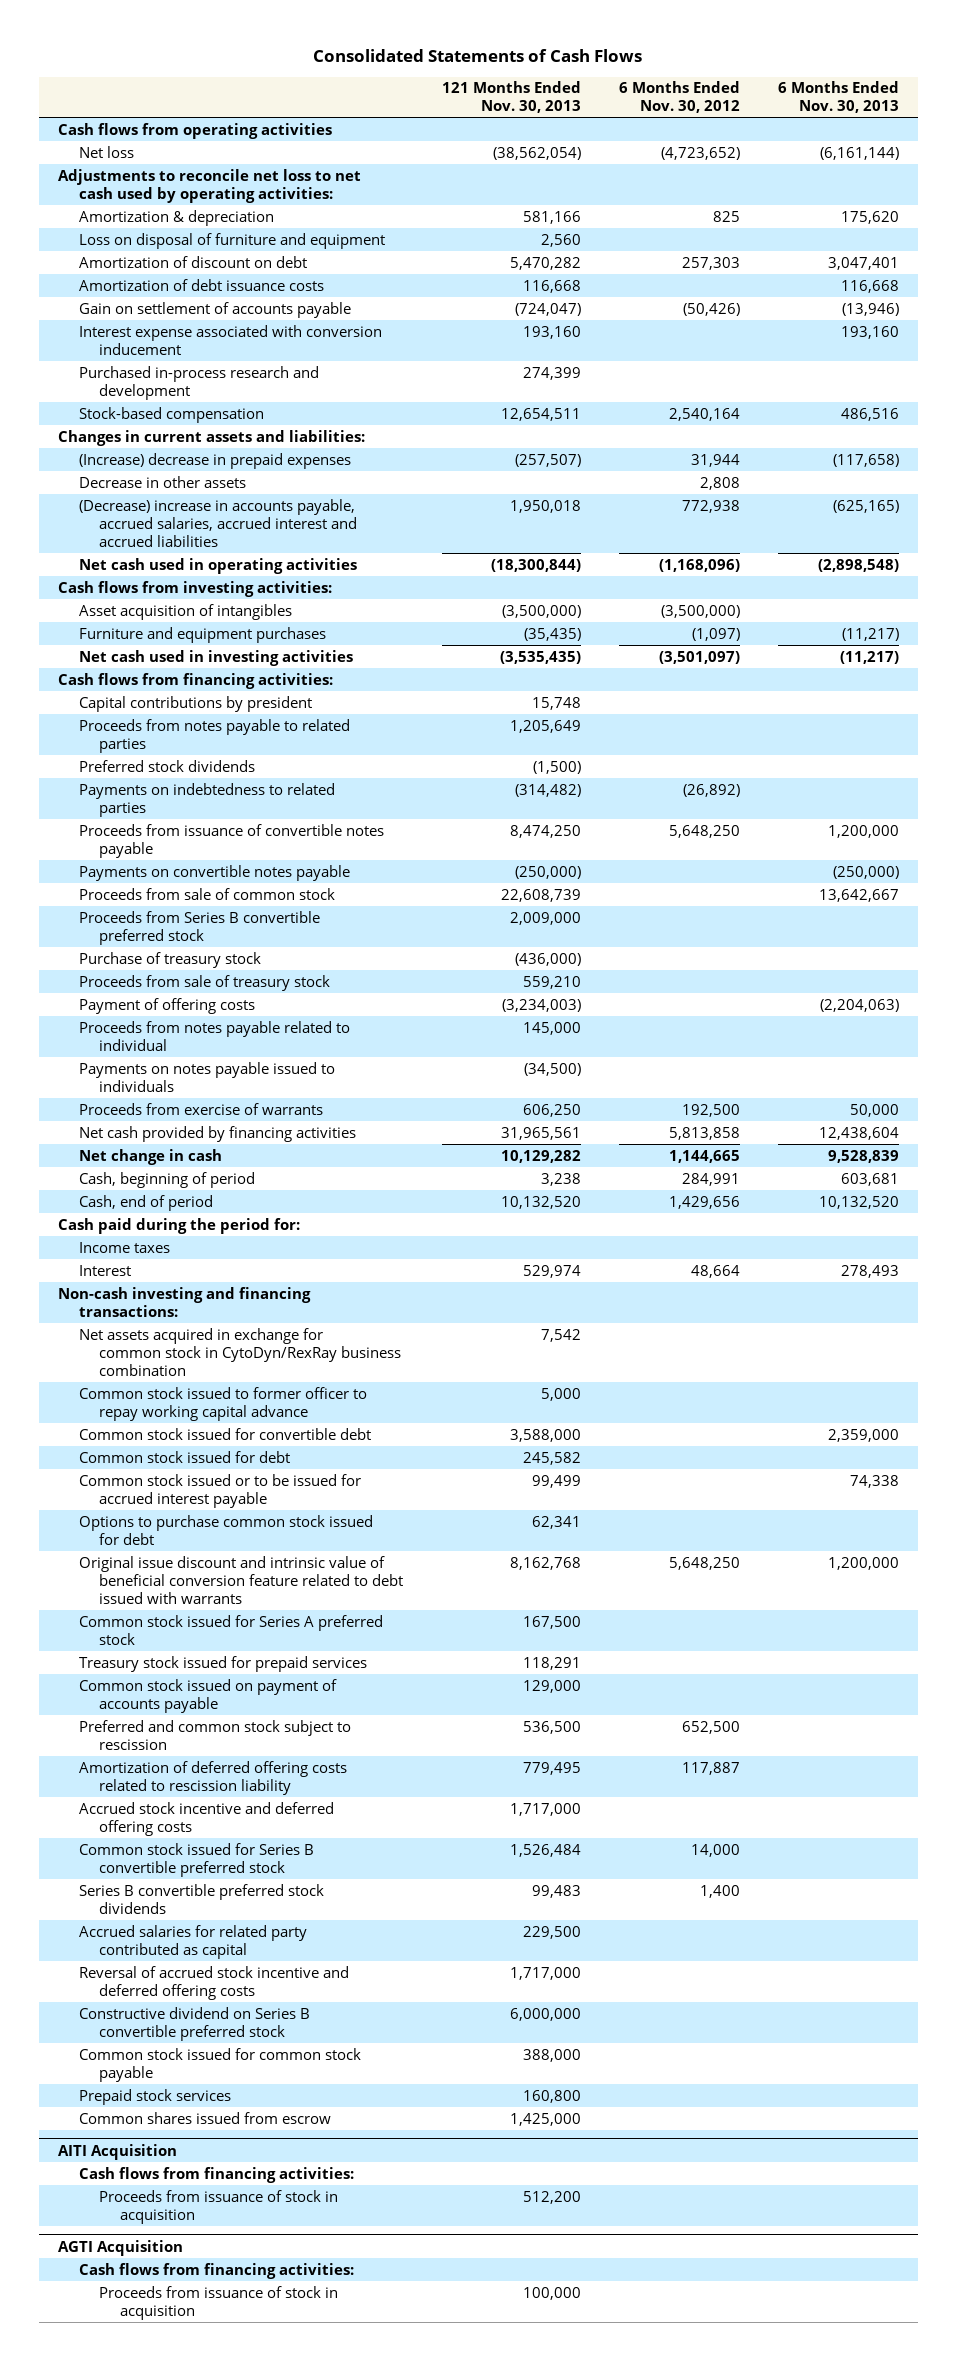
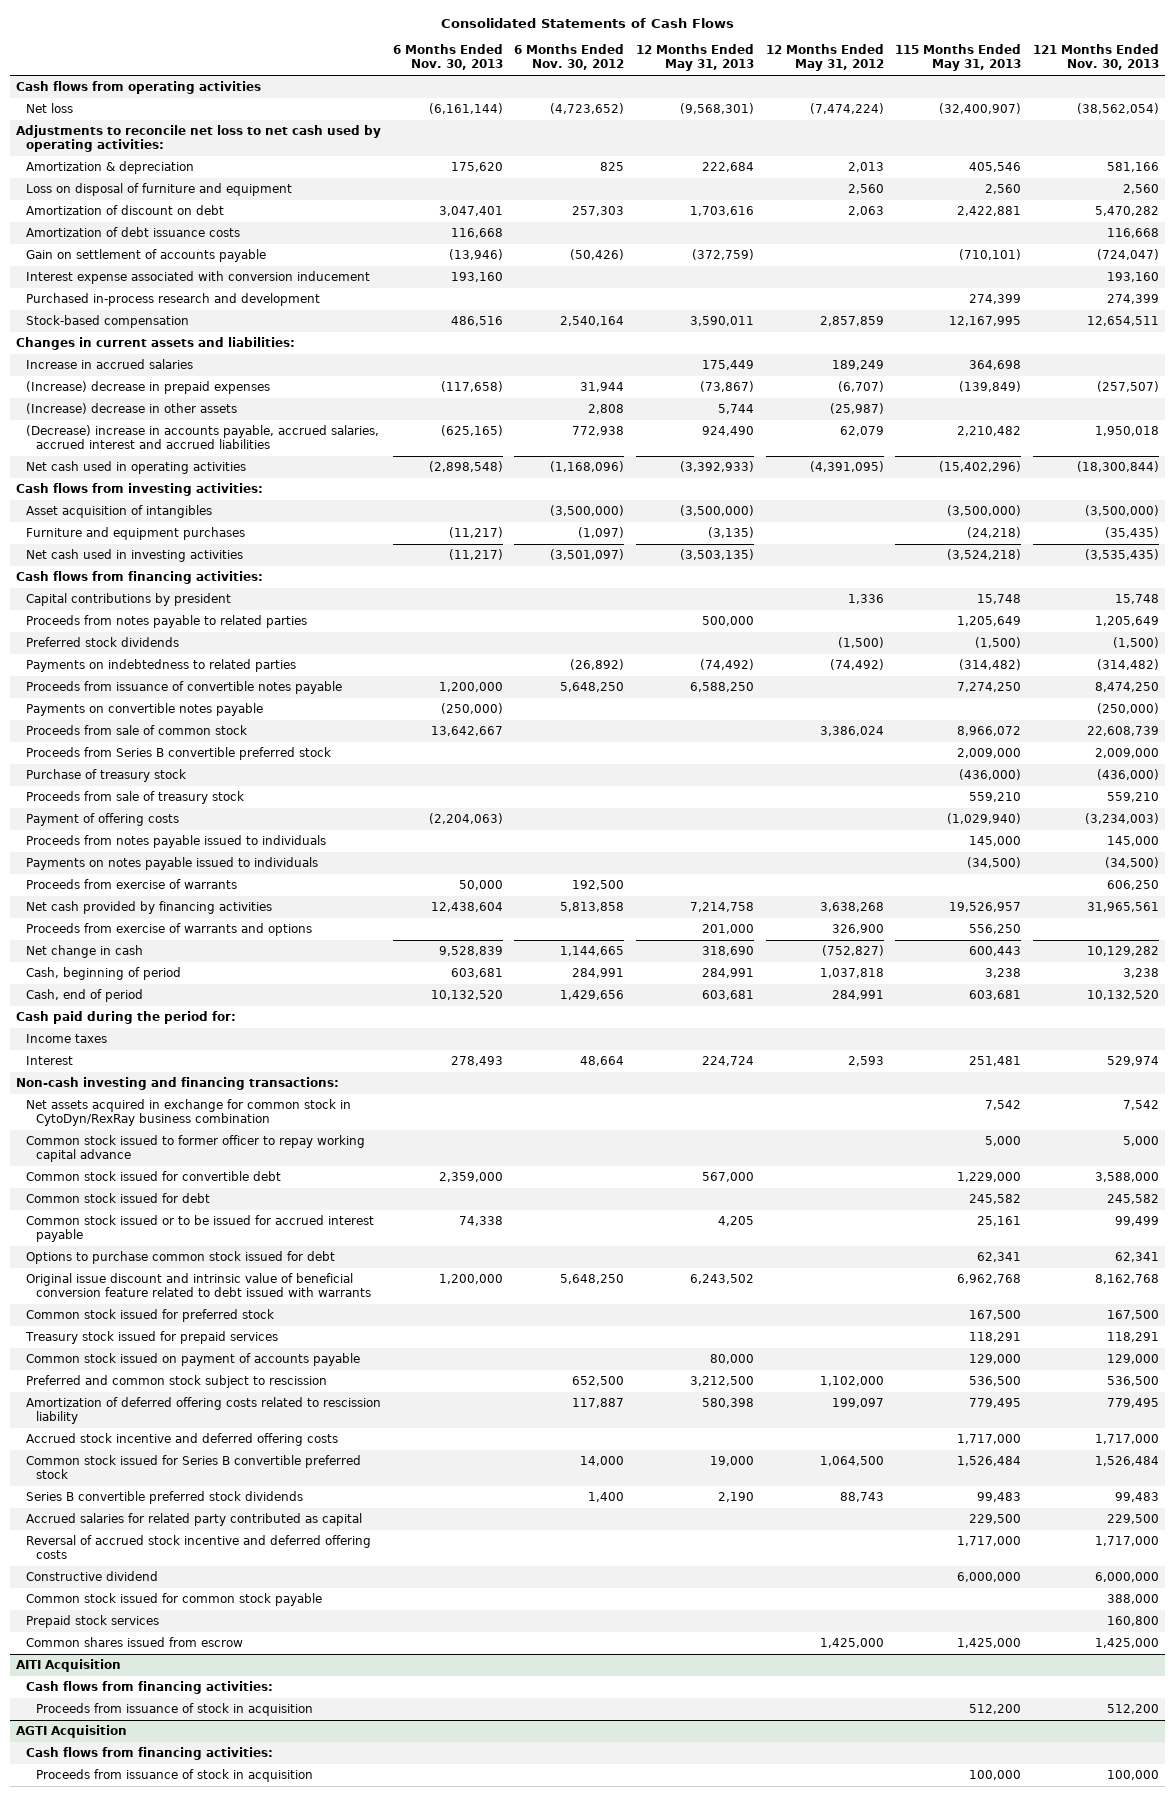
- | 121 Months Ended Nov. 30, 2013 | 6 Months Ended Nov. 30, 2012 | 6 Months Ended Nov. 30, 2013
+ | 6 Months Ended Nov. 30, 2013 | 6 Months Ended Nov. 30, 2012 | 12 Months Ended May 31, 2013 | 12 Months Ended May 31, 2012 | 115 Months Ended May 31, 2013 | 121 Months Ended Nov. 30, 2013
+ Increase in accrued salaries | | | 175,449 | 189,249 | 364,698 |
- Decrease in other assets | | 2,808 |
+ (Increase) decrease in other assets | | 2,808 | 5,744 | (25,987) | |
- Proceeds from notes payable related to individual | 145,000 | |
+ Proceeds from notes payable issued to individuals | | | | | 145,000 | 145,000
+ Proceeds from exercise of warrants and options | | | 201,000 | 326,900 | 556,250 |
- Common stock issued for Series A preferred stock | 167,500 | |
+ Common stock issued for preferred stock | | | | | 167,500 | 167,500
- Constructive dividend on Series B convertible preferred stock | 6,000,000 | |
+ Constructive dividend | | | | | 6,000,000 | 6,000,000

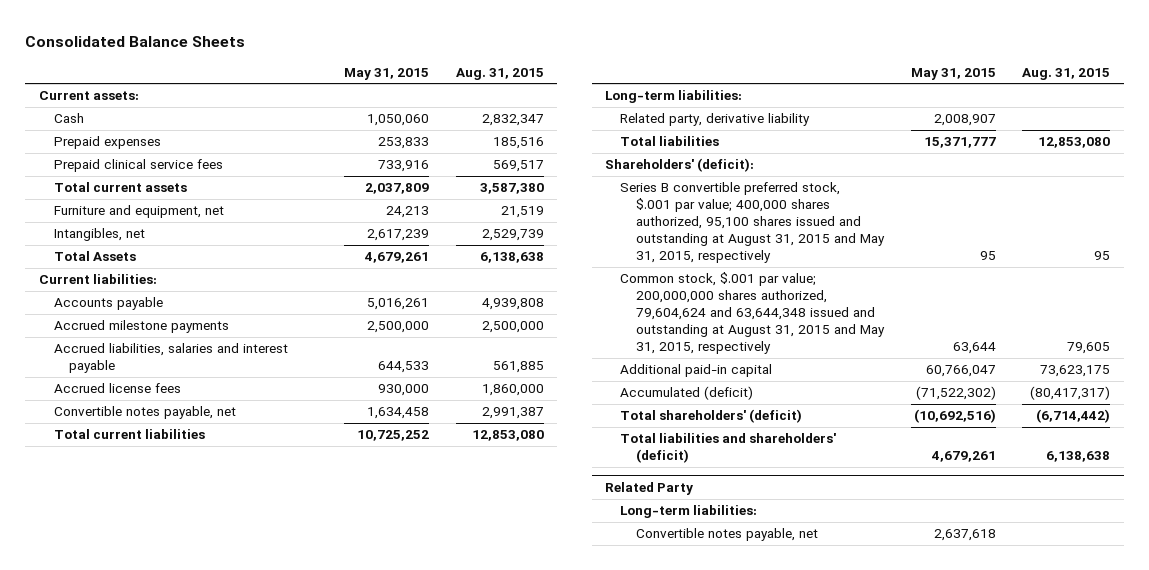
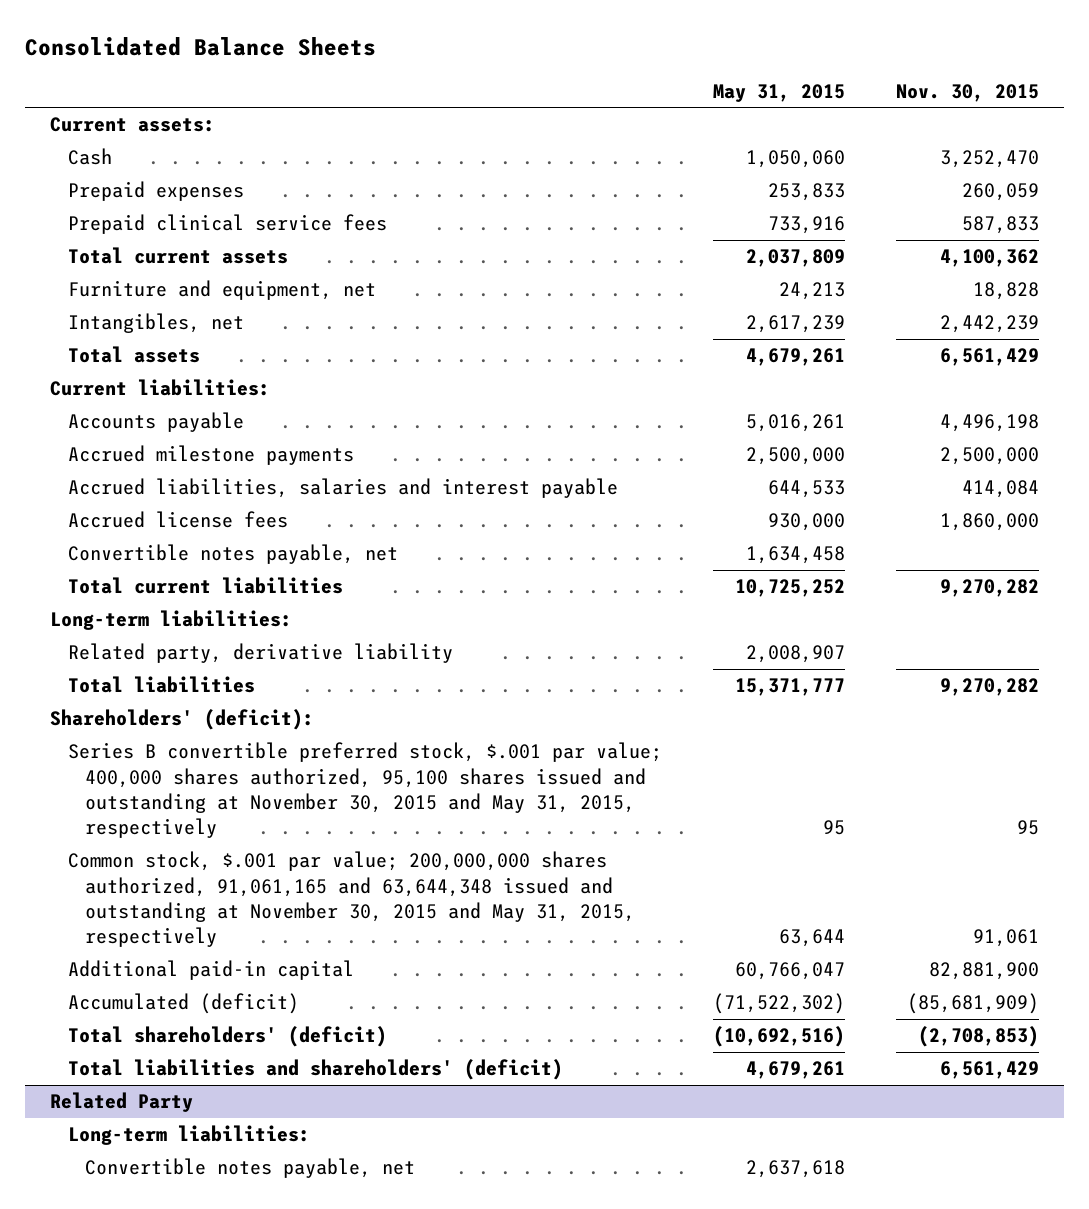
- | May 31, 2015 | Aug. 31, 2015
+ | May 31, 2015 | Nov. 30, 2015
- Total Assets | 4,679,261 | 6,138,638
+ Total assets | 4,679,261 | 6,561,429
- Series B convertible preferred stock, $.001 par value; 400,000 shares authorized, 95,100 shares issued and outstanding at August 31, 2015 and May 31, 2015, respectively | 95 | 95
- Common stock, $.001 par value; 200,000,000 shares authorized, 79,604,624 and 63,644,348 issued and outstanding at August 31, 2015 and May 31, 2015, respectively | 63,644 | 79,605
+ Series B convertible preferred stock, $.001 par value; 400,000 shares authorized, 95,100 shares issued and outstanding at November 30, 2015 and May 31, 2015, respectively | 95 | 95
+ Common stock, $.001 par value; 200,000,000 shares authorized, 91,061,165 and 63,644,348 issued and outstanding at November 30, 2015 and May 31, 2015, respectively | 63,644 | 91,061

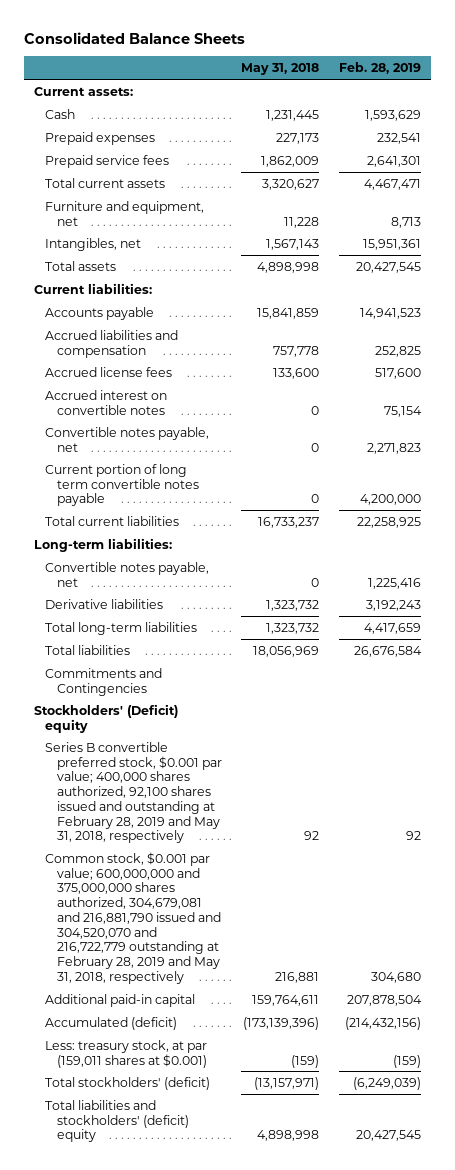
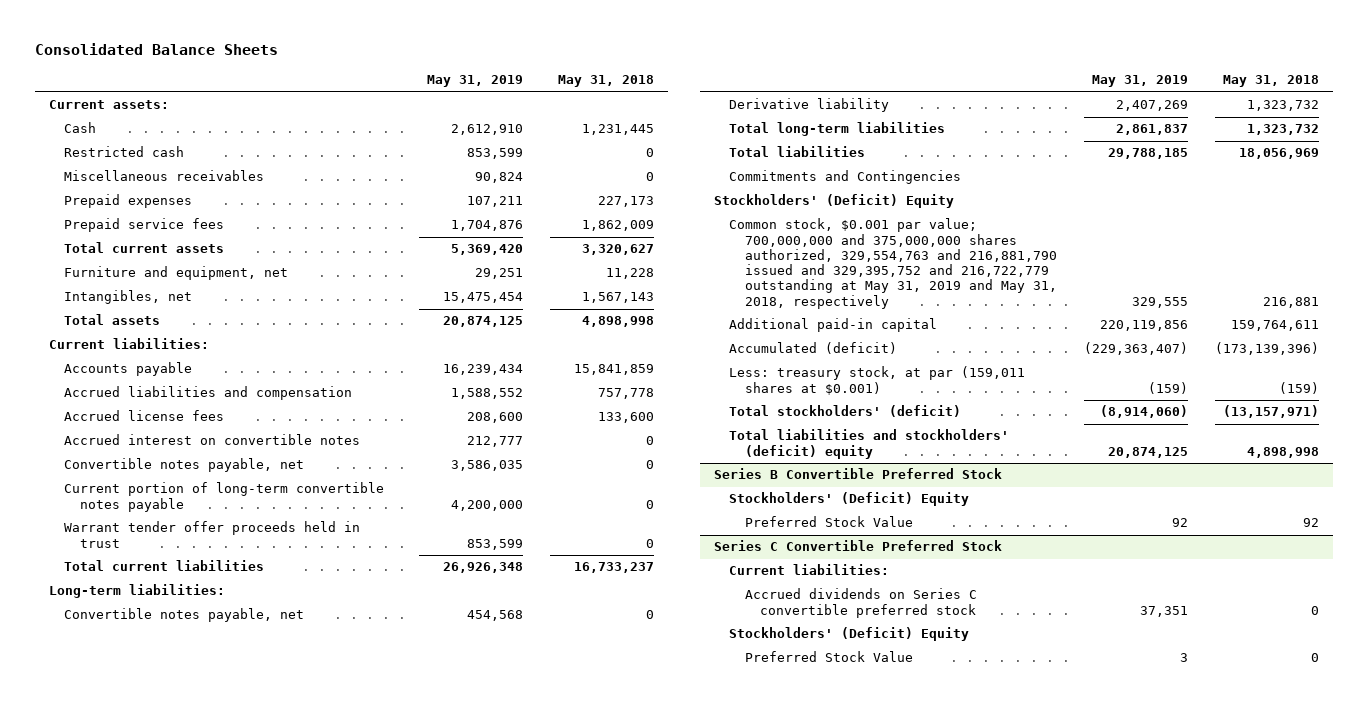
- | May 31, 2018 | Feb. 28, 2019
+ | May 31, 2019 | May 31, 2018
+ Restricted cash | 853,599 | 0
+ Miscellaneous receivables | 90,824 | 0
- Current portion of long term convertible notes payable | 0 | 4,200,000
+ Current portion of long-term convertible notes payable | 4,200,000 | 0
+ Warrant tender offer proceeds held in trust | 853,599 | 0
- Derivative liabilities | 1,323,732 | 3,192,243
+ Derivative liability | 2,407,269 | 1,323,732
- Stockholders' (Deficit) equity
- Series B convertible preferred stock, $0.001 par value; 400,000 shares authorized, 92,100 shares issued and outstanding at February 28, 2019 and May 31, 2018, respectively | 92 | 92
- Common stock, $0.001 par value; 600,000,000 and 375,000,000 shares authorized, 304,679,081 and 216,881,790 issued and 304,520,070 and 216,722,779 outstanding at February 28, 2019 and May 31, 2018, respectively | 216,881 | 304,680
+ Stockholders' (Deficit) Equity
+ Common stock, $0.001 par value; 700,000,000 and 375,000,000 shares authorized, 329,554,763 and 216,881,790 issued and 329,395,752 and 216,722,779 outstanding at May 31, 2019 and May 31, 2018, respectively | 329,555 | 216,881
+ Series B Convertible Preferred Stock
+ Stockholders' (Deficit) Equity
+ Preferred Stock Value | 92 | 92
+ Series C Convertible Preferred Stock
+ Current liabilities:
+ Accrued dividends on Series C convertible preferred stock | 37,351 | 0
+ Stockholders' (Deficit) Equity
+ Preferred Stock Value | 3 | 0

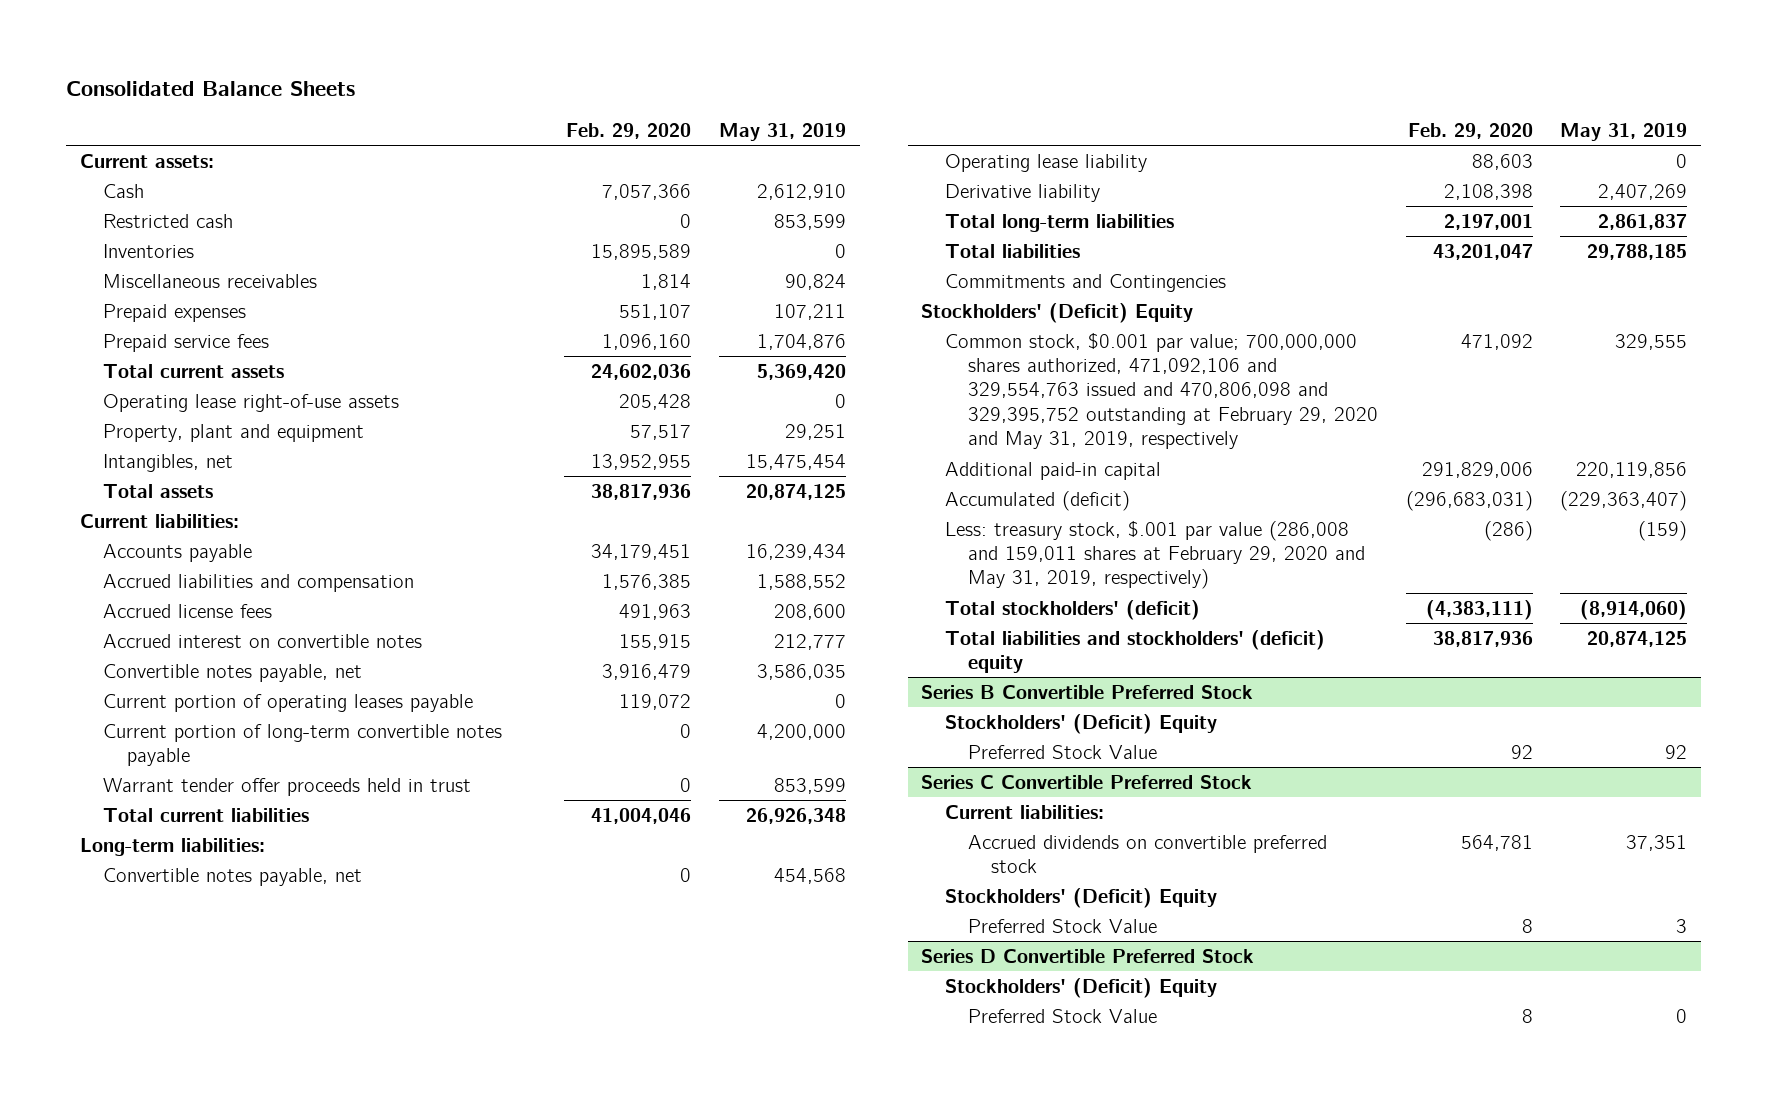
- | May 31, 2019 | May 31, 2018
+ | Feb. 29, 2020 | May 31, 2019
+ Inventories | 15,895,589 | 0
- Furniture and equipment, net | 29,251 | 11,228
+ Operating lease right-of-use assets | 205,428 | 0
+ Property, plant and equipment | 57,517 | 29,251
+ Current portion of operating leases payable | 119,072 | 0
+ Operating lease liability | 88,603 | 0
- Common stock, $0.001 par value; 700,000,000 and 375,000,000 shares authorized, 329,554,763 and 216,881,790 issued and 329,395,752 and 216,722,779 outstanding at May 31, 2019 and May 31, 2018, respectively | 329,555 | 216,881
+ Common stock, $0.001 par value; 700,000,000 shares authorized, 471,092,106 and 329,554,763 issued and 470,806,098 and 329,395,752 outstanding at February 29, 2020 and May 31, 2019, respectively | 471,092 | 329,555
- Less: treasury stock, at par (159,011 shares at $0.001) | (159) | (159)
+ Less: treasury stock, $.001 par value (286,008 and 159,011 shares at February 29, 2020 and May 31, 2019, respectively) | (286) | (159)
@ Series C Convertible Preferred Stock
- Accrued dividends on Series C convertible preferred stock | 37,351 | 0
+ Accrued dividends on convertible preferred stock | 564,781 | 37,351
+ Series D Convertible Preferred Stock
+ Stockholders' (Deficit) Equity
+ Preferred Stock Value | 8 | 0

